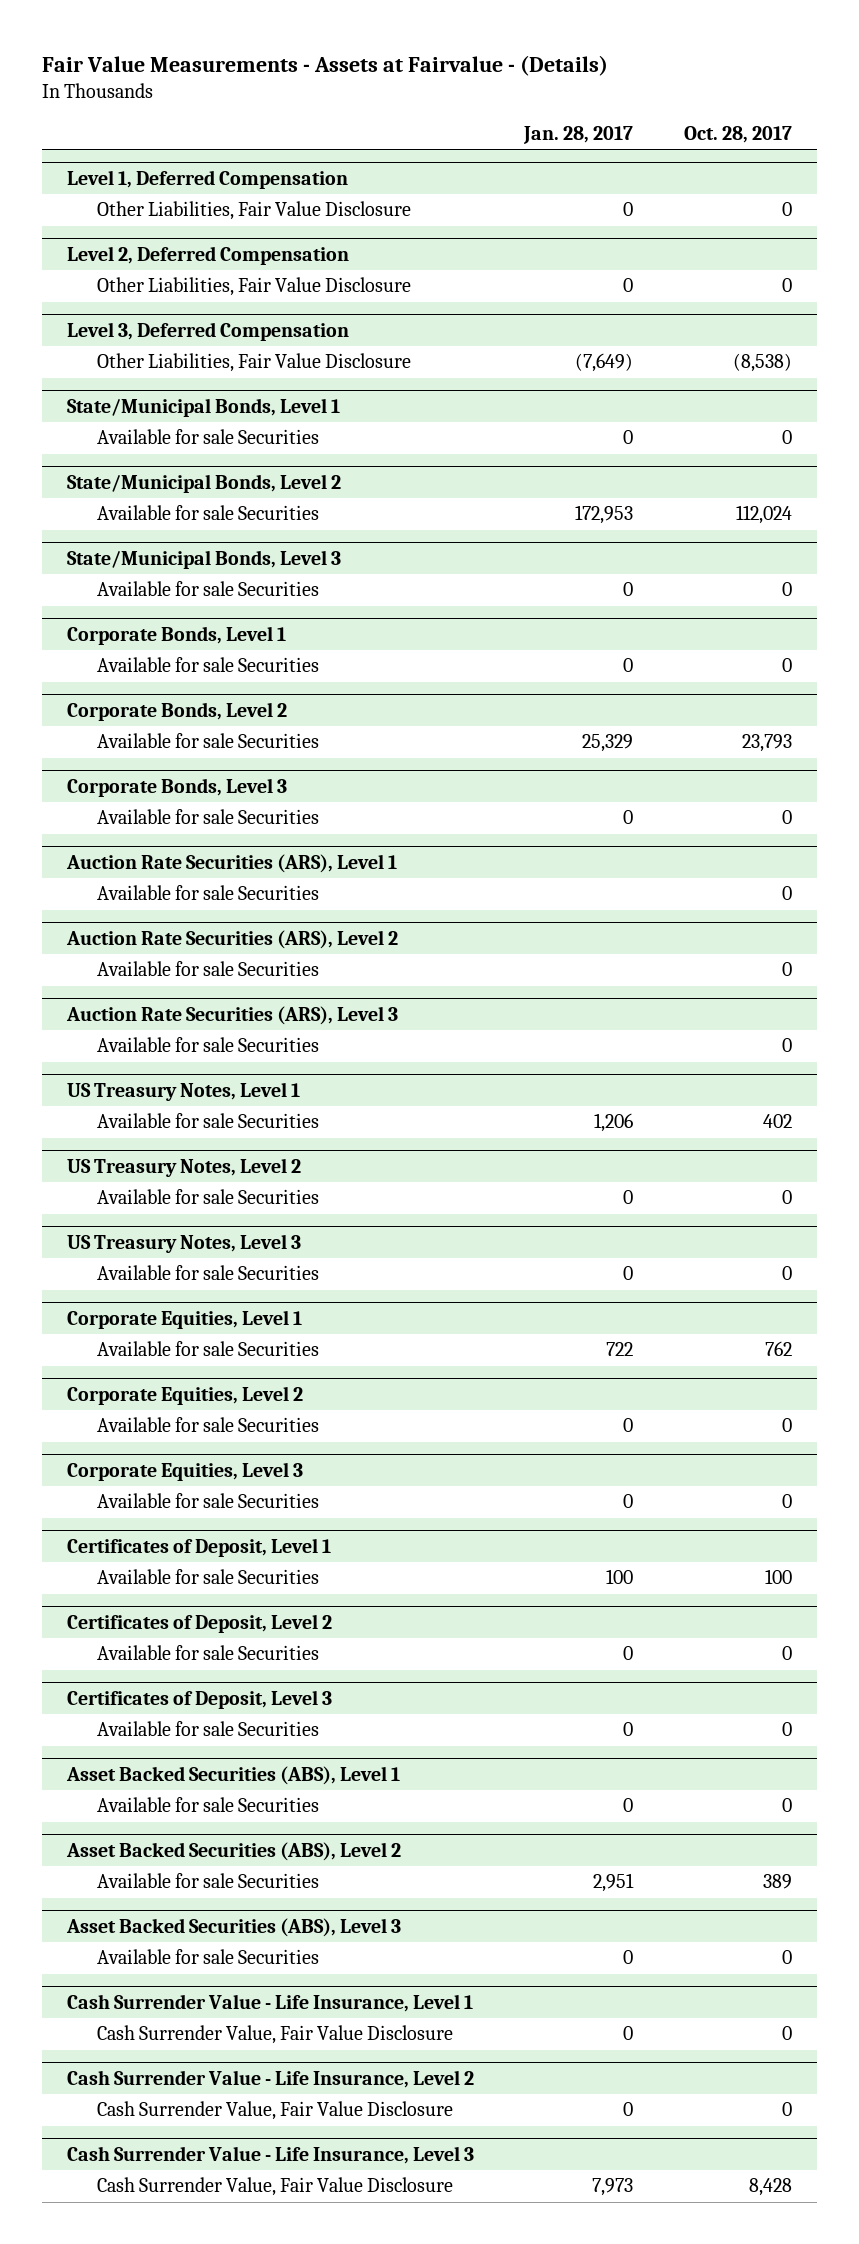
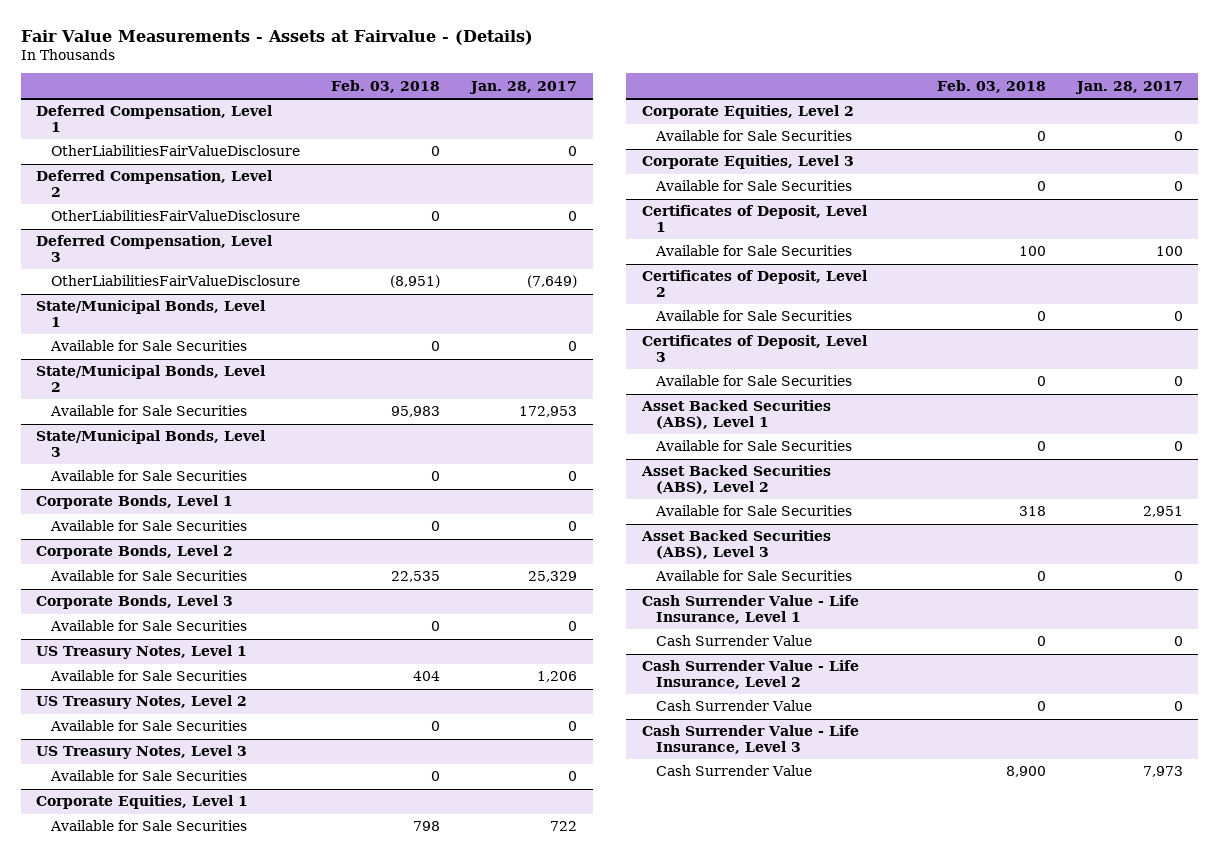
- | Jan. 28, 2017 | Oct. 28, 2017
+ | Feb. 03, 2018 | Jan. 28, 2017
- Level 1, Deferred Compensation
- Other Liabilities, Fair Value Disclosure | 0 | 0
- Level 2, Deferred Compensation
- Other Liabilities, Fair Value Disclosure | 0 | 0
- Level 3, Deferred Compensation
- Other Liabilities, Fair Value Disclosure | (7,649) | (8,538)
+ Deferred Compensation, Level 1
+ OtherLiabilitiesFairValueDisclosure | 0 | 0
+ Deferred Compensation, Level 2
+ OtherLiabilitiesFairValueDisclosure | 0 | 0
+ Deferred Compensation, Level 3
+ OtherLiabilitiesFairValueDisclosure | (8,951) | (7,649)
@ State/Municipal Bonds, Level 1
- Available for sale Securities | 0 | 0
+ Available for Sale Securities | 0 | 0
@ State/Municipal Bonds, Level 2
- Available for sale Securities | 172,953 | 112,024
+ Available for Sale Securities | 95,983 | 172,953
@ State/Municipal Bonds, Level 3
- Available for sale Securities | 0 | 0
+ Available for Sale Securities | 0 | 0
@ Corporate Bonds, Level 1
- Available for sale Securities | 0 | 0
+ Available for Sale Securities | 0 | 0
@ Corporate Bonds, Level 2
- Available for sale Securities | 25,329 | 23,793
+ Available for Sale Securities | 22,535 | 25,329
@ Corporate Bonds, Level 3
- Available for sale Securities | 0 | 0
- Auction Rate Securities (ARS), Level 1
- Available for sale Securities | | 0
- Auction Rate Securities (ARS), Level 2
- Available for sale Securities | | 0
- Auction Rate Securities (ARS), Level 3
- Available for sale Securities | | 0
@ Corporate Bonds, Level 3
+ Available for Sale Securities | 0 | 0
@ US Treasury Notes, Level 1
- Available for sale Securities | 1,206 | 402
+ Available for Sale Securities | 404 | 1,206
@ US Treasury Notes, Level 2
- Available for sale Securities | 0 | 0
+ Available for Sale Securities | 0 | 0
@ US Treasury Notes, Level 3
- Available for sale Securities | 0 | 0
+ Available for Sale Securities | 0 | 0
@ Corporate Equities, Level 1
- Available for sale Securities | 722 | 762
+ Available for Sale Securities | 798 | 722
@ Corporate Equities, Level 2
- Available for sale Securities | 0 | 0
+ Available for Sale Securities | 0 | 0
@ Corporate Equities, Level 3
- Available for sale Securities | 0 | 0
+ Available for Sale Securities | 0 | 0
@ Certificates of Deposit, Level 1
- Available for sale Securities | 100 | 100
+ Available for Sale Securities | 100 | 100
@ Certificates of Deposit, Level 2
- Available for sale Securities | 0 | 0
+ Available for Sale Securities | 0 | 0
@ Certificates of Deposit, Level 3
- Available for sale Securities | 0 | 0
+ Available for Sale Securities | 0 | 0
@ Asset Backed Securities (ABS), Level 1
- Available for sale Securities | 0 | 0
+ Available for Sale Securities | 0 | 0
@ Asset Backed Securities (ABS), Level 2
- Available for sale Securities | 2,951 | 389
+ Available for Sale Securities | 318 | 2,951
@ Asset Backed Securities (ABS), Level 3
- Available for sale Securities | 0 | 0
+ Available for Sale Securities | 0 | 0
@ Cash Surrender Value - Life Insurance, Level 1
- Cash Surrender Value, Fair Value Disclosure | 0 | 0
+ Cash Surrender Value | 0 | 0
@ Cash Surrender Value - Life Insurance, Level 2
- Cash Surrender Value, Fair Value Disclosure | 0 | 0
+ Cash Surrender Value | 0 | 0
@ Cash Surrender Value - Life Insurance, Level 3
- Cash Surrender Value, Fair Value Disclosure | 7,973 | 8,428
+ Cash Surrender Value | 8,900 | 7,973

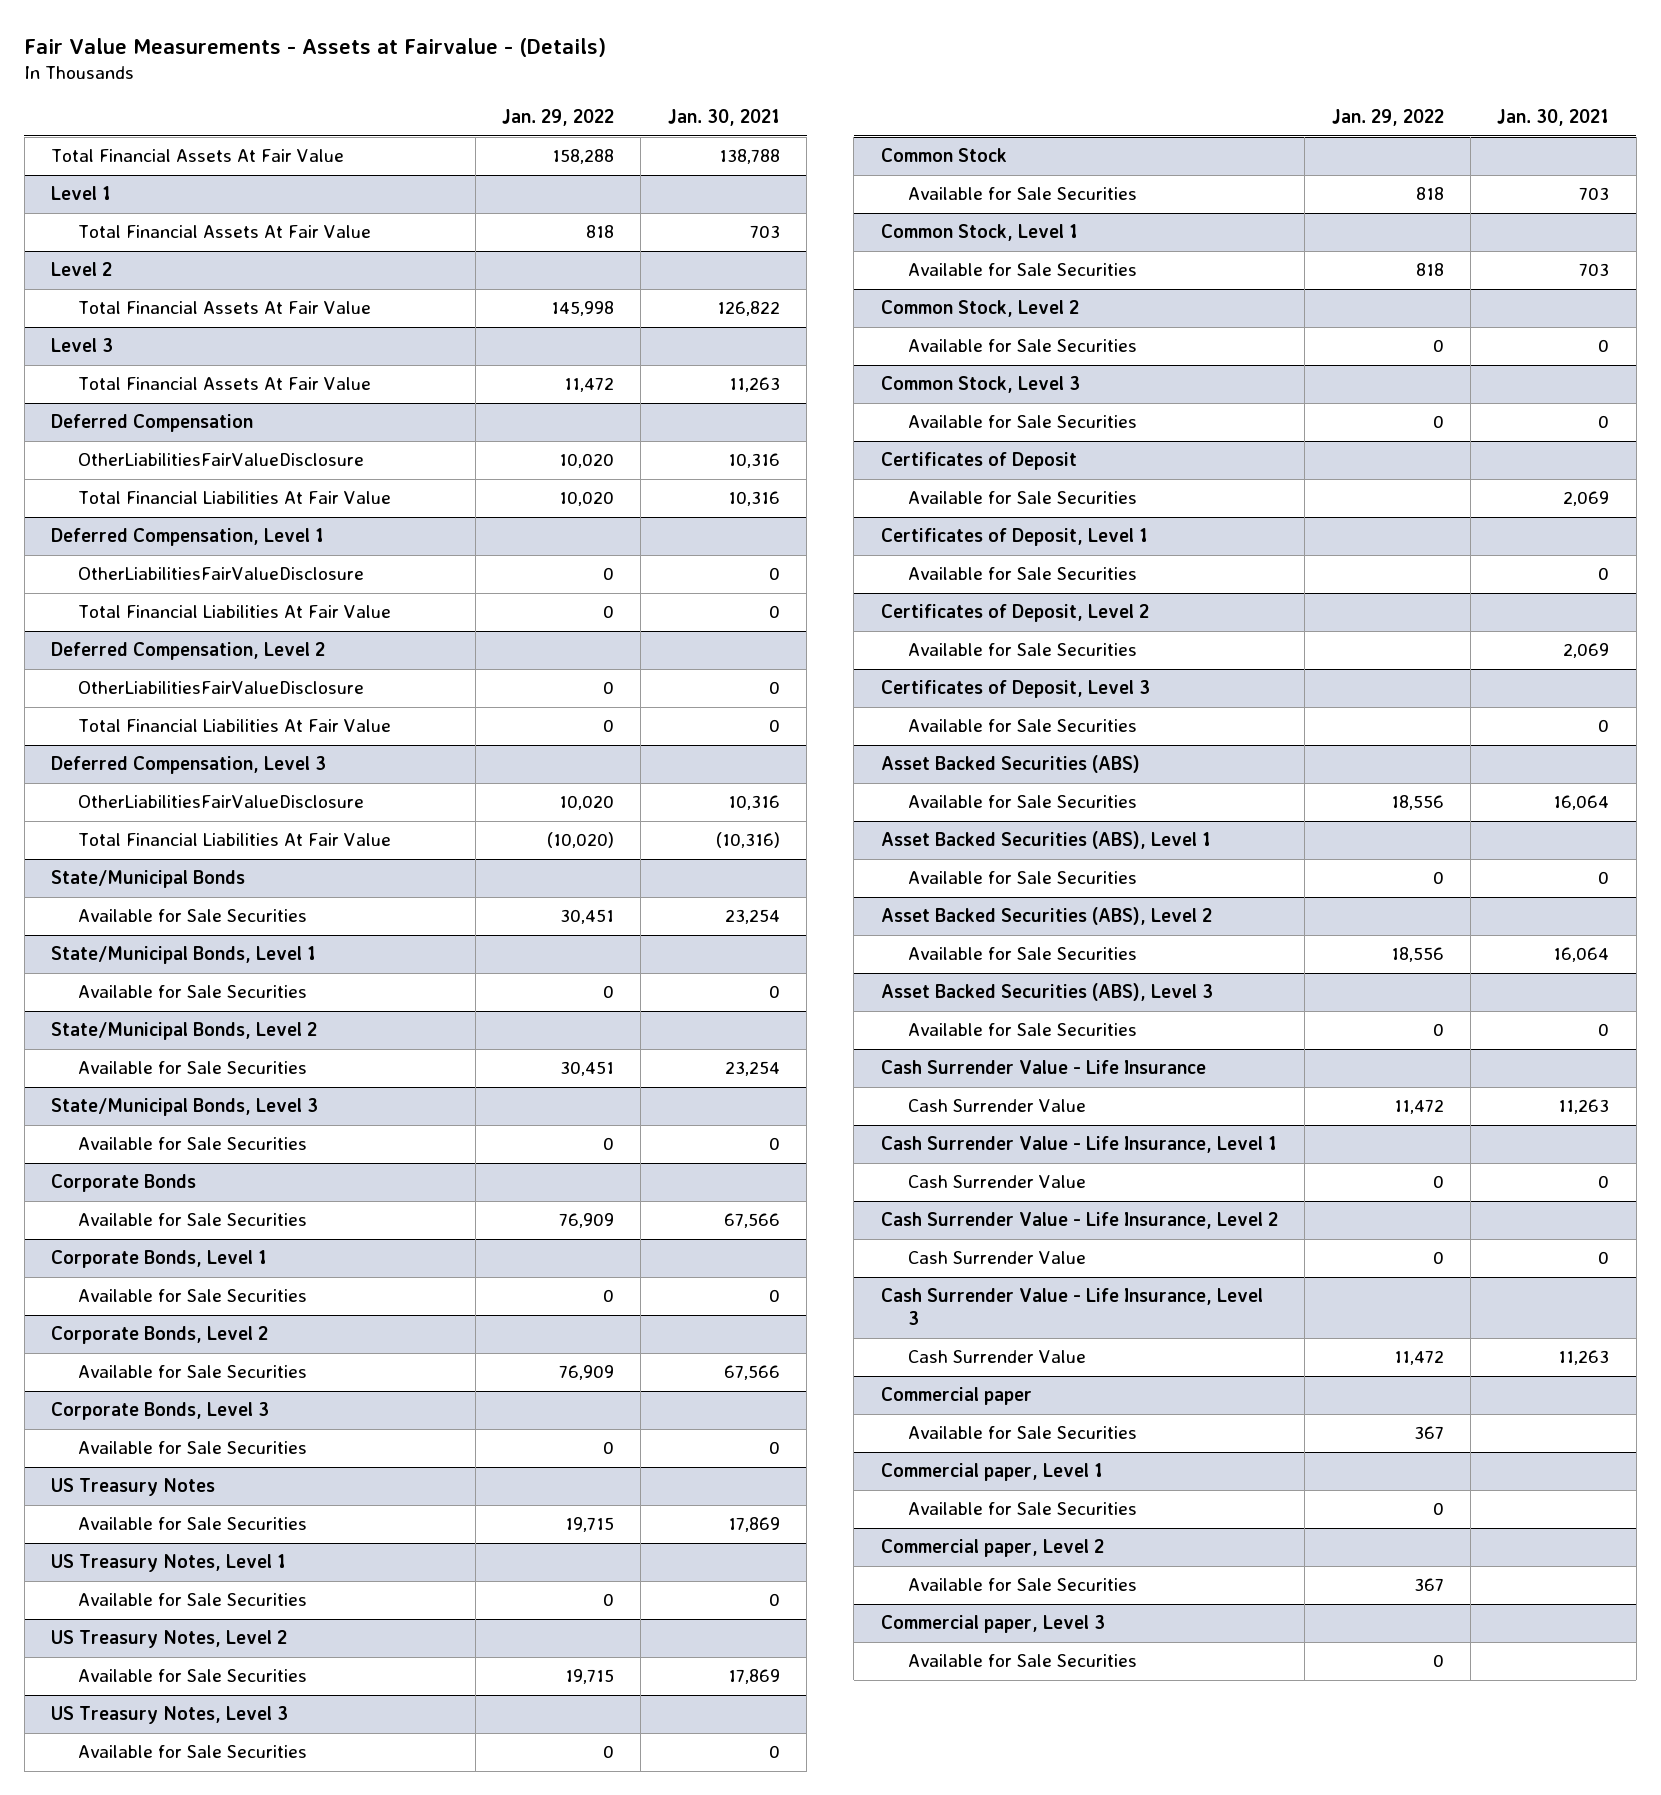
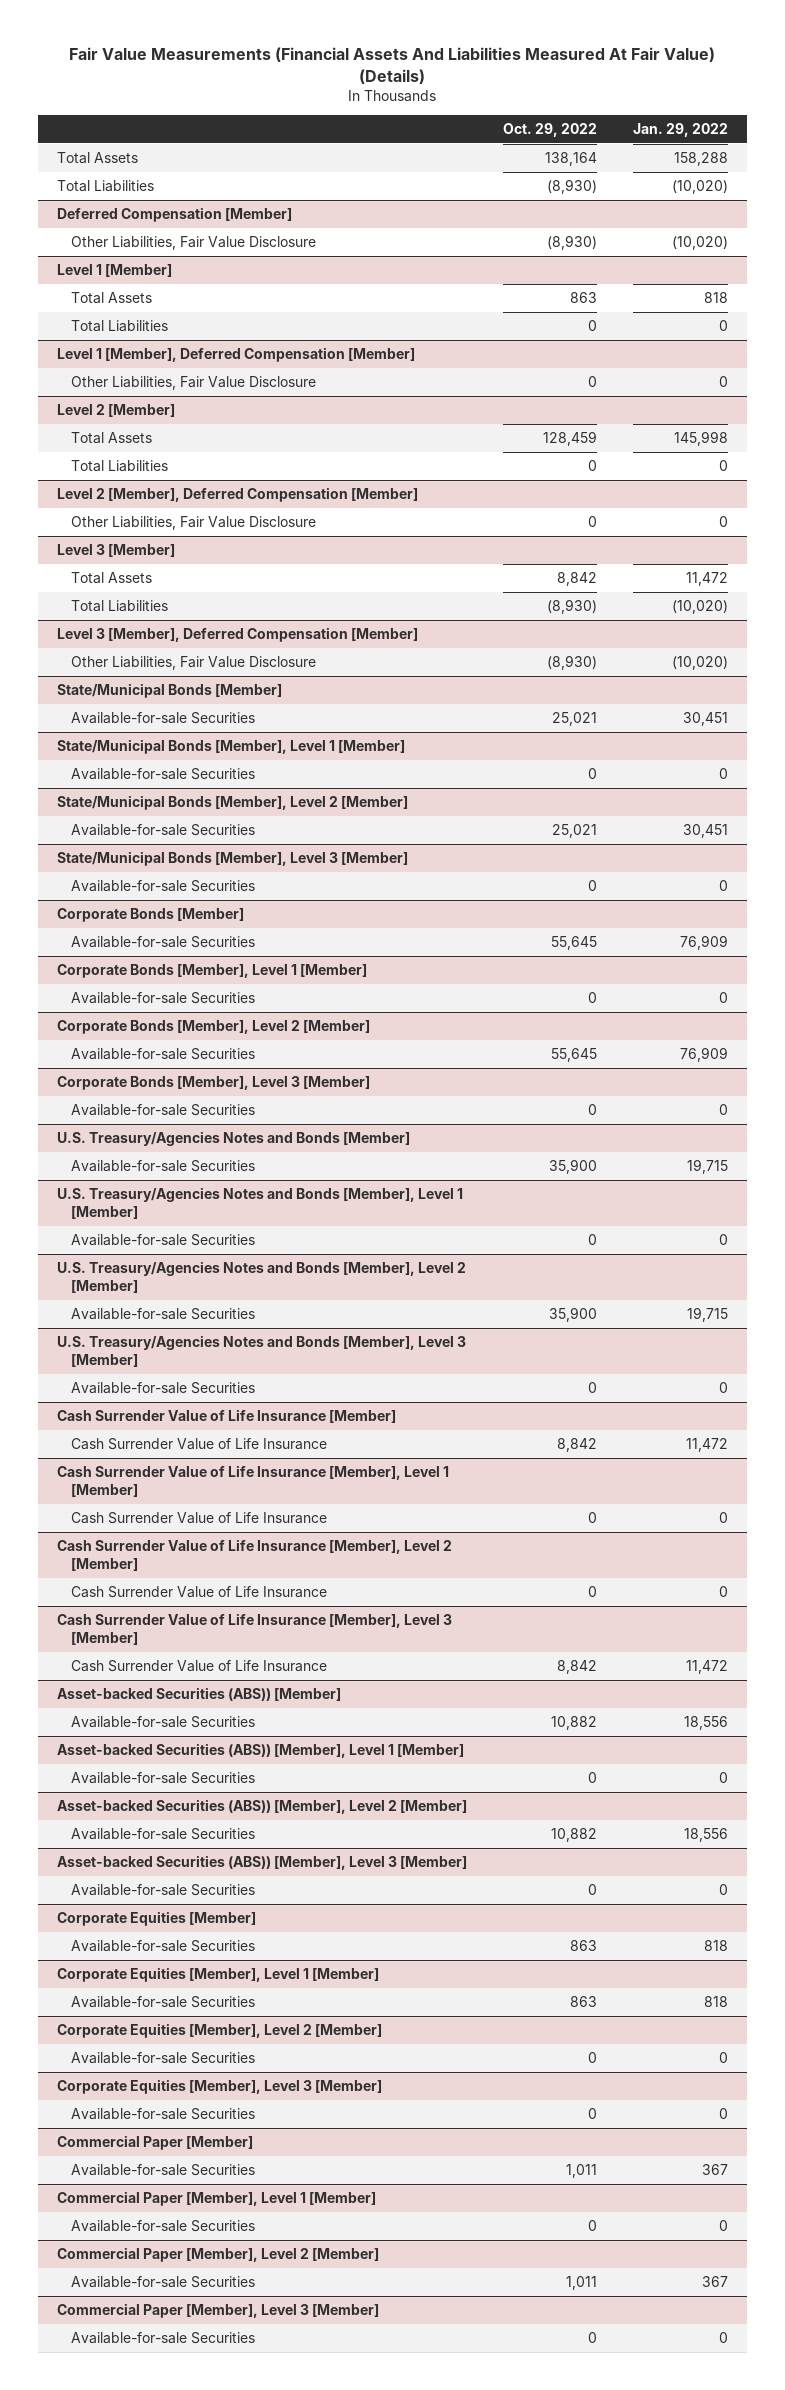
- Fair Value Measurements - Assets at Fairvalue - (Details)
+ Fair Value Measurements (Financial Assets And Liabilities Measured At Fair Value) (Details)
- | Jan. 29, 2022 | Jan. 30, 2021
+ | Oct. 29, 2022 | Jan. 29, 2022
- Total Financial Assets At Fair Value | 158,288 | 138,788
- Level 1
- Total Financial Assets At Fair Value | 818 | 703
- Level 2
- Total Financial Assets At Fair Value | 145,998 | 126,822
- Level 3
- Total Financial Assets At Fair Value | 11,472 | 11,263
- Deferred Compensation
- OtherLiabilitiesFairValueDisclosure | 10,020 | 10,316
- Total Financial Liabilities At Fair Value | 10,020 | 10,316
- Deferred Compensation, Level 1
- OtherLiabilitiesFairValueDisclosure | 0 | 0
- Total Financial Liabilities At Fair Value | 0 | 0
- Deferred Compensation, Level 2
- OtherLiabilitiesFairValueDisclosure | 0 | 0
- Total Financial Liabilities At Fair Value | 0 | 0
- Deferred Compensation, Level 3
- OtherLiabilitiesFairValueDisclosure | 10,020 | 10,316
- Total Financial Liabilities At Fair Value | (10,020) | (10,316)
- State/Municipal Bonds
- Available for Sale Securities | 30,451 | 23,254
- State/Municipal Bonds, Level 1
- Available for Sale Securities | 0 | 0
- State/Municipal Bonds, Level 2
- Available for Sale Securities | 30,451 | 23,254
- State/Municipal Bonds, Level 3
- Available for Sale Securities | 0 | 0
- Corporate Bonds
- Available for Sale Securities | 76,909 | 67,566
- Corporate Bonds, Level 1
- Available for Sale Securities | 0 | 0
- Corporate Bonds, Level 2
- Available for Sale Securities | 76,909 | 67,566
- Corporate Bonds, Level 3
- Available for Sale Securities | 0 | 0
- US Treasury Notes
- Available for Sale Securities | 19,715 | 17,869
- US Treasury Notes, Level 1
- Available for Sale Securities | 0 | 0
- US Treasury Notes, Level 2
- Available for Sale Securities | 19,715 | 17,869
- US Treasury Notes, Level 3
- Available for Sale Securities | 0 | 0
- Common Stock
- Available for Sale Securities | 818 | 703
- Common Stock, Level 1
- Available for Sale Securities | 818 | 703
- Common Stock, Level 2
- Available for Sale Securities | 0 | 0
- Common Stock, Level 3
- Available for Sale Securities | 0 | 0
- Certificates of Deposit
- Available for Sale Securities | | 2,069
- Certificates of Deposit, Level 1
- Available for Sale Securities | | 0
- Certificates of Deposit, Level 2
- Available for Sale Securities | | 2,069
- Certificates of Deposit, Level 3
- Available for Sale Securities | | 0
- Asset Backed Securities (ABS)
- Available for Sale Securities | 18,556 | 16,064
- Asset Backed Securities (ABS), Level 1
- Available for Sale Securities | 0 | 0
- Asset Backed Securities (ABS), Level 2
- Available for Sale Securities | 18,556 | 16,064
- Asset Backed Securities (ABS), Level 3
- Available for Sale Securities | 0 | 0
- Cash Surrender Value - Life Insurance
- Cash Surrender Value | 11,472 | 11,263
- Cash Surrender Value - Life Insurance, Level 1
- Cash Surrender Value | 0 | 0
- Cash Surrender Value - Life Insurance, Level 2
- Cash Surrender Value | 0 | 0
- Cash Surrender Value - Life Insurance, Level 3
- Cash Surrender Value | 11,472 | 11,263
- Commercial paper
- Available for Sale Securities | 367 |
- Commercial paper, Level 1
- Available for Sale Securities | 0 |
- Commercial paper, Level 2
- Available for Sale Securities | 367 |
- Commercial paper, Level 3
- Available for Sale Securities | 0 |
+ Total Assets | 138,164 | 158,288
+ Total Liabilities | (8,930) | (10,020)
+ Deferred Compensation [Member]
+ Other Liabilities, Fair Value Disclosure | (8,930) | (10,020)
+ Level 1 [Member]
+ Total Assets | 863 | 818
+ Total Liabilities | 0 | 0
+ Level 1 [Member], Deferred Compensation [Member]
+ Other Liabilities, Fair Value Disclosure | 0 | 0
+ Level 2 [Member]
+ Total Assets | 128,459 | 145,998
+ Total Liabilities | 0 | 0
+ Level 2 [Member], Deferred Compensation [Member]
+ Other Liabilities, Fair Value Disclosure | 0 | 0
+ Level 3 [Member]
+ Total Assets | 8,842 | 11,472
+ Total Liabilities | (8,930) | (10,020)
+ Level 3 [Member], Deferred Compensation [Member]
+ Other Liabilities, Fair Value Disclosure | (8,930) | (10,020)
+ State/Municipal Bonds [Member]
+ Available-for-sale Securities | 25,021 | 30,451
+ State/Municipal Bonds [Member], Level 1 [Member]
+ Available-for-sale Securities | 0 | 0
+ State/Municipal Bonds [Member], Level 2 [Member]
+ Available-for-sale Securities | 25,021 | 30,451
+ State/Municipal Bonds [Member], Level 3 [Member]
+ Available-for-sale Securities | 0 | 0
+ Corporate Bonds [Member]
+ Available-for-sale Securities | 55,645 | 76,909
+ Corporate Bonds [Member], Level 1 [Member]
+ Available-for-sale Securities | 0 | 0
+ Corporate Bonds [Member], Level 2 [Member]
+ Available-for-sale Securities | 55,645 | 76,909
+ Corporate Bonds [Member], Level 3 [Member]
+ Available-for-sale Securities | 0 | 0
+ U.S. Treasury/Agencies Notes and Bonds [Member]
+ Available-for-sale Securities | 35,900 | 19,715
+ U.S. Treasury/Agencies Notes and Bonds [Member], Level 1 [Member]
+ Available-for-sale Securities | 0 | 0
+ U.S. Treasury/Agencies Notes and Bonds [Member], Level 2 [Member]
+ Available-for-sale Securities | 35,900 | 19,715
+ U.S. Treasury/Agencies Notes and Bonds [Member], Level 3 [Member]
+ Available-for-sale Securities | 0 | 0
+ Cash Surrender Value of Life Insurance [Member]
+ Cash Surrender Value of Life Insurance | 8,842 | 11,472
+ Cash Surrender Value of Life Insurance [Member], Level 1 [Member]
+ Cash Surrender Value of Life Insurance | 0 | 0
+ Cash Surrender Value of Life Insurance [Member], Level 2 [Member]
+ Cash Surrender Value of Life Insurance | 0 | 0
+ Cash Surrender Value of Life Insurance [Member], Level 3 [Member]
+ Cash Surrender Value of Life Insurance | 8,842 | 11,472
+ Asset-backed Securities (ABS)) [Member]
+ Available-for-sale Securities | 10,882 | 18,556
+ Asset-backed Securities (ABS)) [Member], Level 1 [Member]
+ Available-for-sale Securities | 0 | 0
+ Asset-backed Securities (ABS)) [Member], Level 2 [Member]
+ Available-for-sale Securities | 10,882 | 18,556
+ Asset-backed Securities (ABS)) [Member], Level 3 [Member]
+ Available-for-sale Securities | 0 | 0
+ Corporate Equities [Member]
+ Available-for-sale Securities | 863 | 818
+ Corporate Equities [Member], Level 1 [Member]
+ Available-for-sale Securities | 863 | 818
+ Corporate Equities [Member], Level 2 [Member]
+ Available-for-sale Securities | 0 | 0
+ Corporate Equities [Member], Level 3 [Member]
+ Available-for-sale Securities | 0 | 0
+ Commercial Paper [Member]
+ Available-for-sale Securities | 1,011 | 367
+ Commercial Paper [Member], Level 1 [Member]
+ Available-for-sale Securities | 0 | 0
+ Commercial Paper [Member], Level 2 [Member]
+ Available-for-sale Securities | 1,011 | 367
+ Commercial Paper [Member], Level 3 [Member]
+ Available-for-sale Securities | 0 | 0

